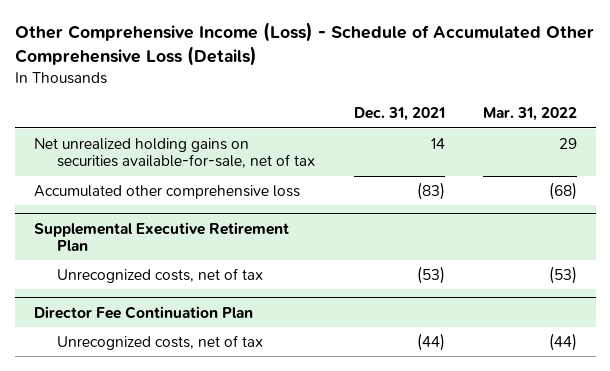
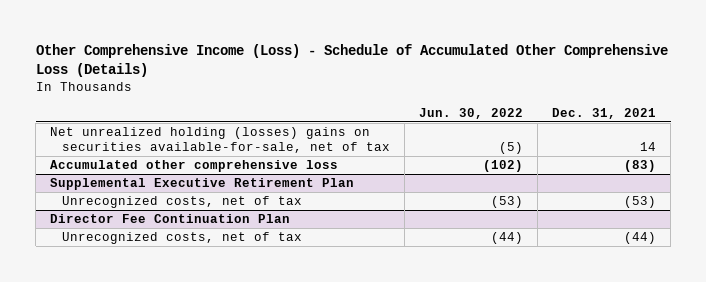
- | Dec. 31, 2021 | Mar. 31, 2022
+ | Jun. 30, 2022 | Dec. 31, 2021
- Net unrealized holding gains on securities available-for-sale, net of tax | 14 | 29
+ Net unrealized holding (losses) gains on securities available-for-sale, net of tax | (5) | 14

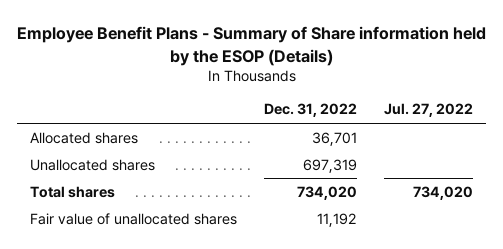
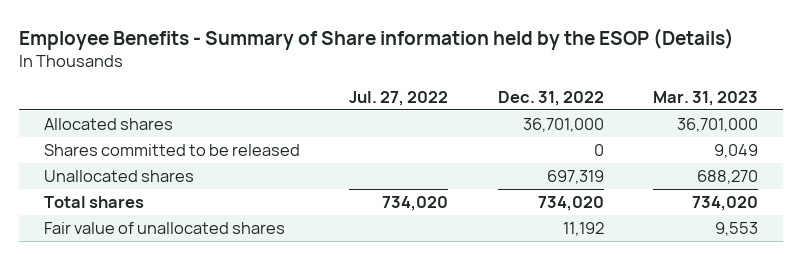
- Employee Benefit Plans - Summary of Share information held by the ESOP (Details)
+ Employee Benefits - Summary of Share information held by the ESOP (Details)
- | Dec. 31, 2022 | Jul. 27, 2022
+ | Jul. 27, 2022 | Dec. 31, 2022 | Mar. 31, 2023
- Allocated shares | 36,701 |
+ Allocated shares | | 36,701,000 | 36,701,000
+ Shares committed to be released | | 0 | 9,049

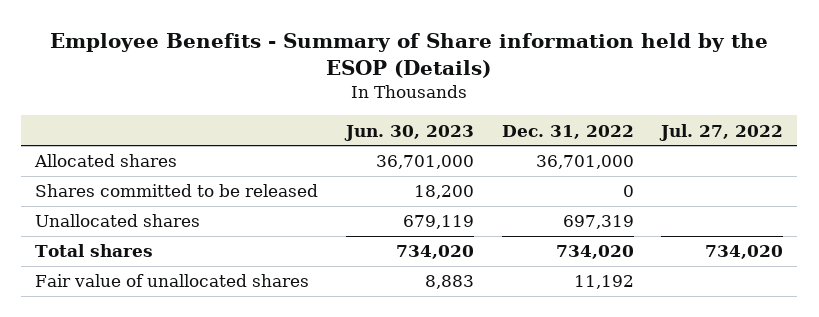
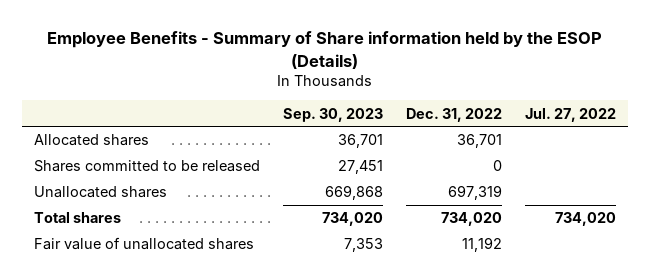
- | Jun. 30, 2023 | Dec. 31, 2022 | Jul. 27, 2022
+ | Sep. 30, 2023 | Dec. 31, 2022 | Jul. 27, 2022
- Allocated shares | 36,701,000 | 36,701,000 |
+ Allocated shares | 36,701 | 36,701 |

